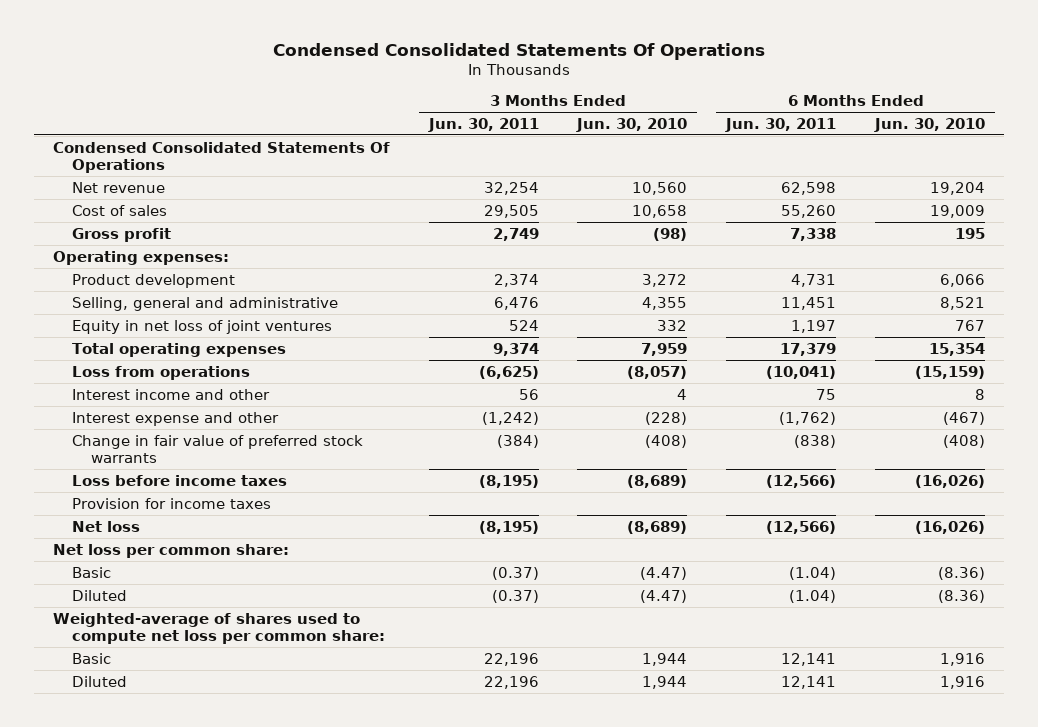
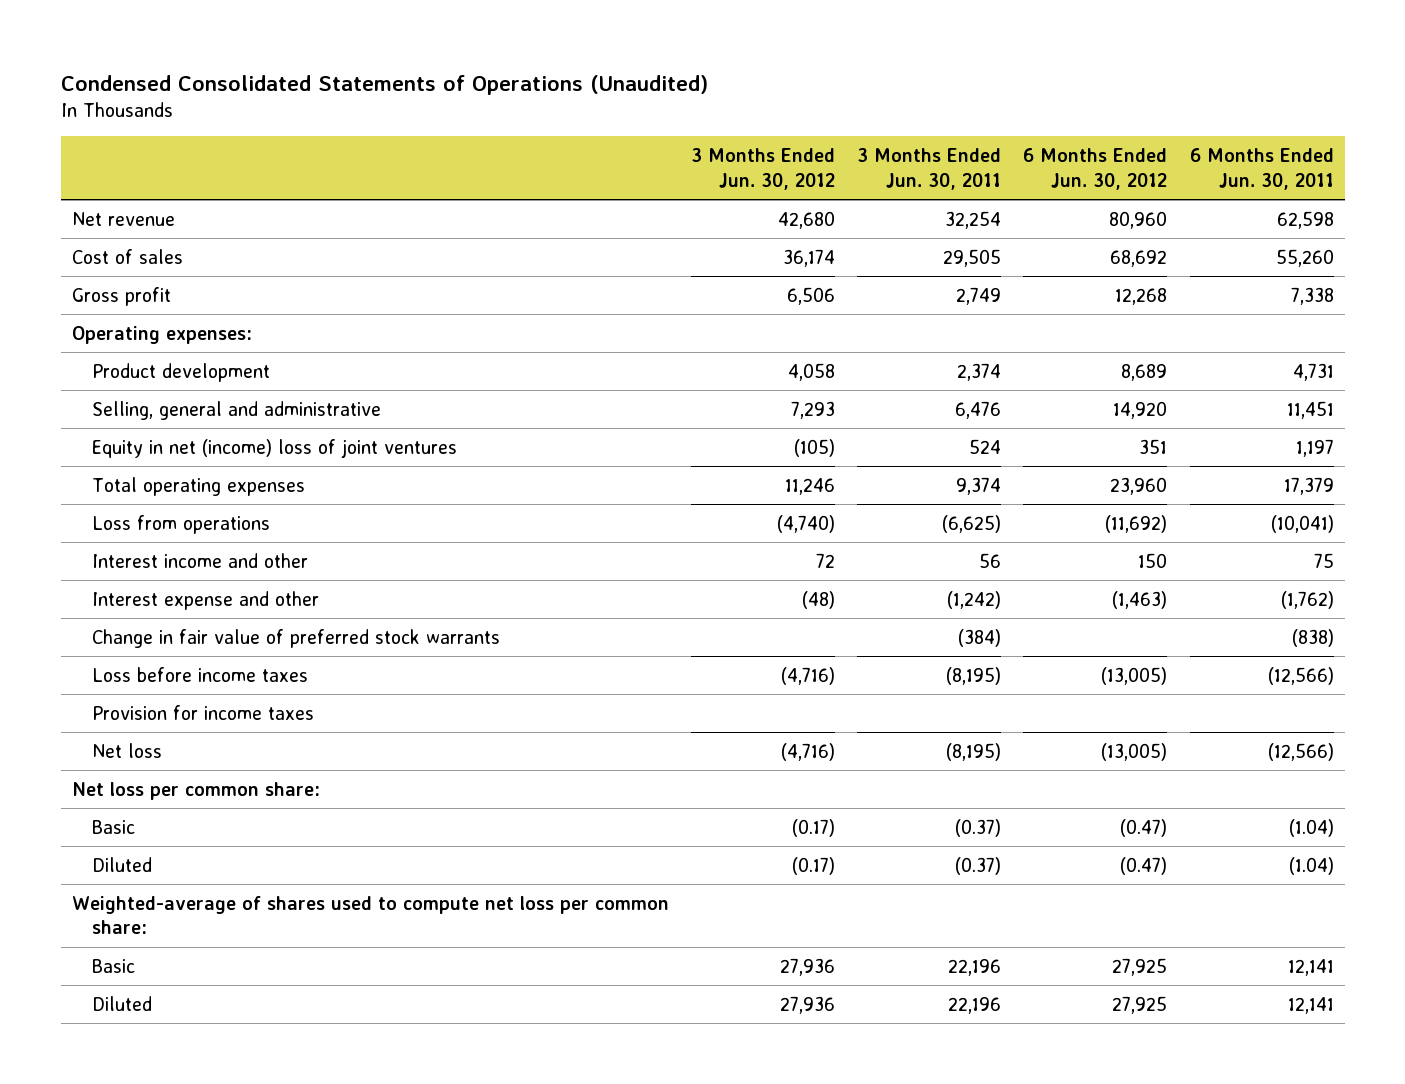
- Condensed Consolidated Statements Of Operations
+ Condensed Consolidated Statements of Operations (Unaudited)
- | 3 Months Ended Jun. 30, 2011 | 3 Months Ended Jun. 30, 2010 | 6 Months Ended Jun. 30, 2011 | 6 Months Ended Jun. 30, 2010
+ | 3 Months Ended Jun. 30, 2012 | 3 Months Ended Jun. 30, 2011 | 6 Months Ended Jun. 30, 2012 | 6 Months Ended Jun. 30, 2011
- Condensed Consolidated Statements Of Operations
- Equity in net loss of joint ventures | 524 | 332 | 1,197 | 767
+ Equity in net (income) loss of joint ventures | (105) | 524 | 351 | 1,197

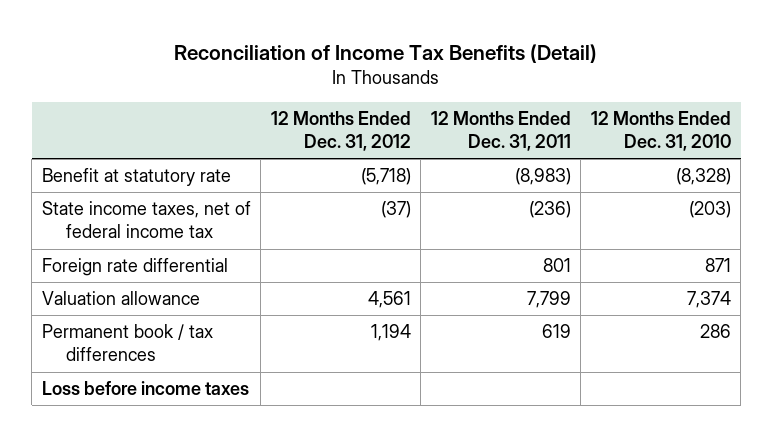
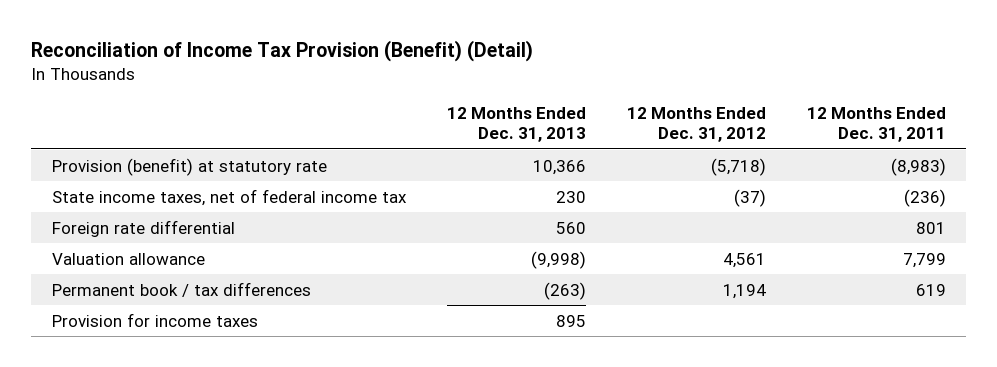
- Reconciliation of Income Tax Benefits (Detail)
+ Reconciliation of Income Tax Provision (Benefit) (Detail)
- | 12 Months Ended Dec. 31, 2012 | 12 Months Ended Dec. 31, 2011 | 12 Months Ended Dec. 31, 2010
+ | 12 Months Ended Dec. 31, 2013 | 12 Months Ended Dec. 31, 2012 | 12 Months Ended Dec. 31, 2011
- Benefit at statutory rate | (5,718) | (8,983) | (8,328)
+ Provision (benefit) at statutory rate | 10,366 | (5,718) | (8,983)
- Loss before income taxes
+ Provision for income taxes | 895 | |

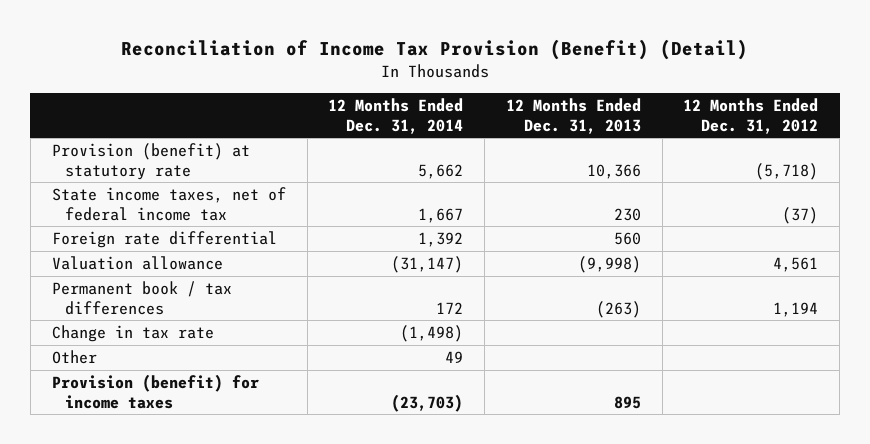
- | 12 Months Ended Dec. 31, 2013 | 12 Months Ended Dec. 31, 2012 | 12 Months Ended Dec. 31, 2011
+ | 12 Months Ended Dec. 31, 2014 | 12 Months Ended Dec. 31, 2013 | 12 Months Ended Dec. 31, 2012
- Provision for income taxes | 895 | |
+ Change in tax rate | (1,498) | |
+ Other | 49 | |
+ Provision (benefit) for income taxes | (23,703) | 895 |

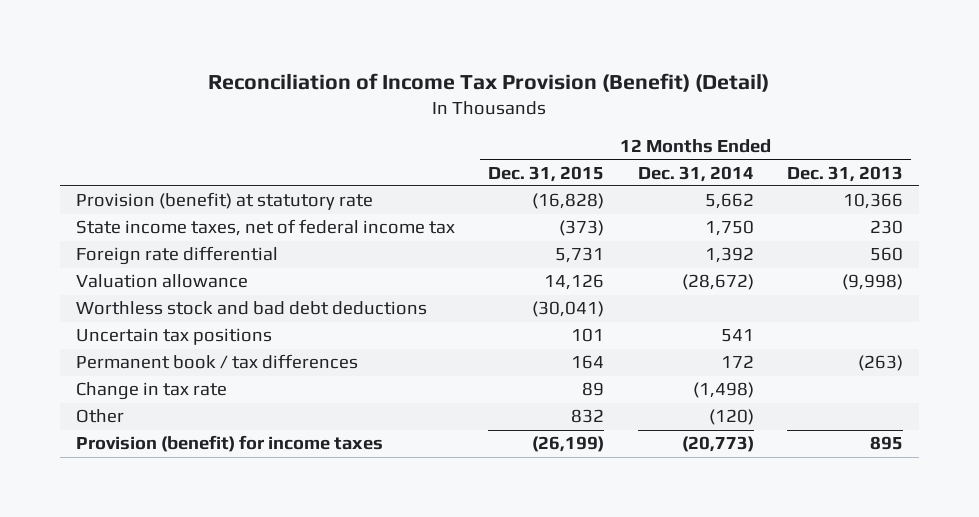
- | 12 Months Ended Dec. 31, 2014 | 12 Months Ended Dec. 31, 2013 | 12 Months Ended Dec. 31, 2012
+ | 12 Months Ended Dec. 31, 2015 | 12 Months Ended Dec. 31, 2014 | 12 Months Ended Dec. 31, 2013
- State income taxes, net of federal income tax | 1,667 | 230 | (37)
+ State income taxes, net of federal income tax | (373) | 1,750 | 230
- Valuation allowance | (31,147) | (9,998) | 4,561
+ Valuation allowance | 14,126 | (28,672) | (9,998)
+ Worthless stock and bad debt deductions | (30,041) | |
+ Uncertain tax positions | 101 | 541 |
- Other | 49 | |
- Provision (benefit) for income taxes | (23,703) | 895 |
+ Other | 832 | (120) |
+ Provision (benefit) for income taxes | (26,199) | (20,773) | 895

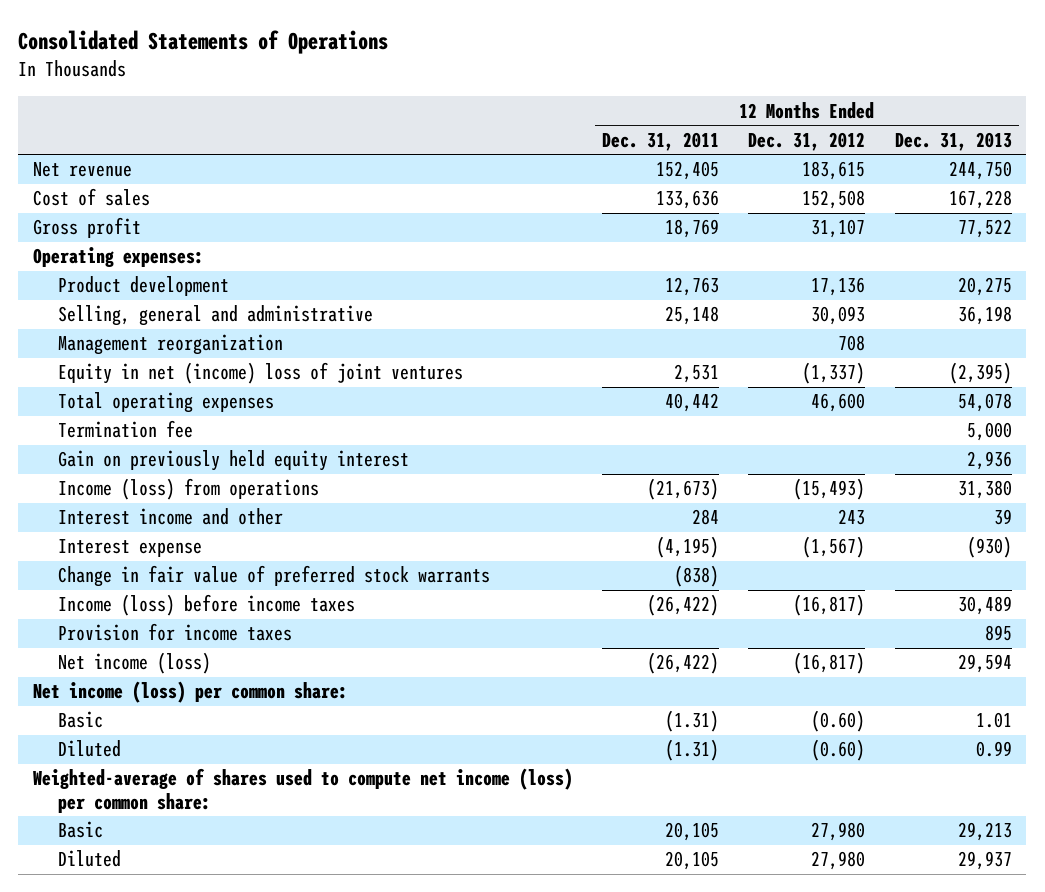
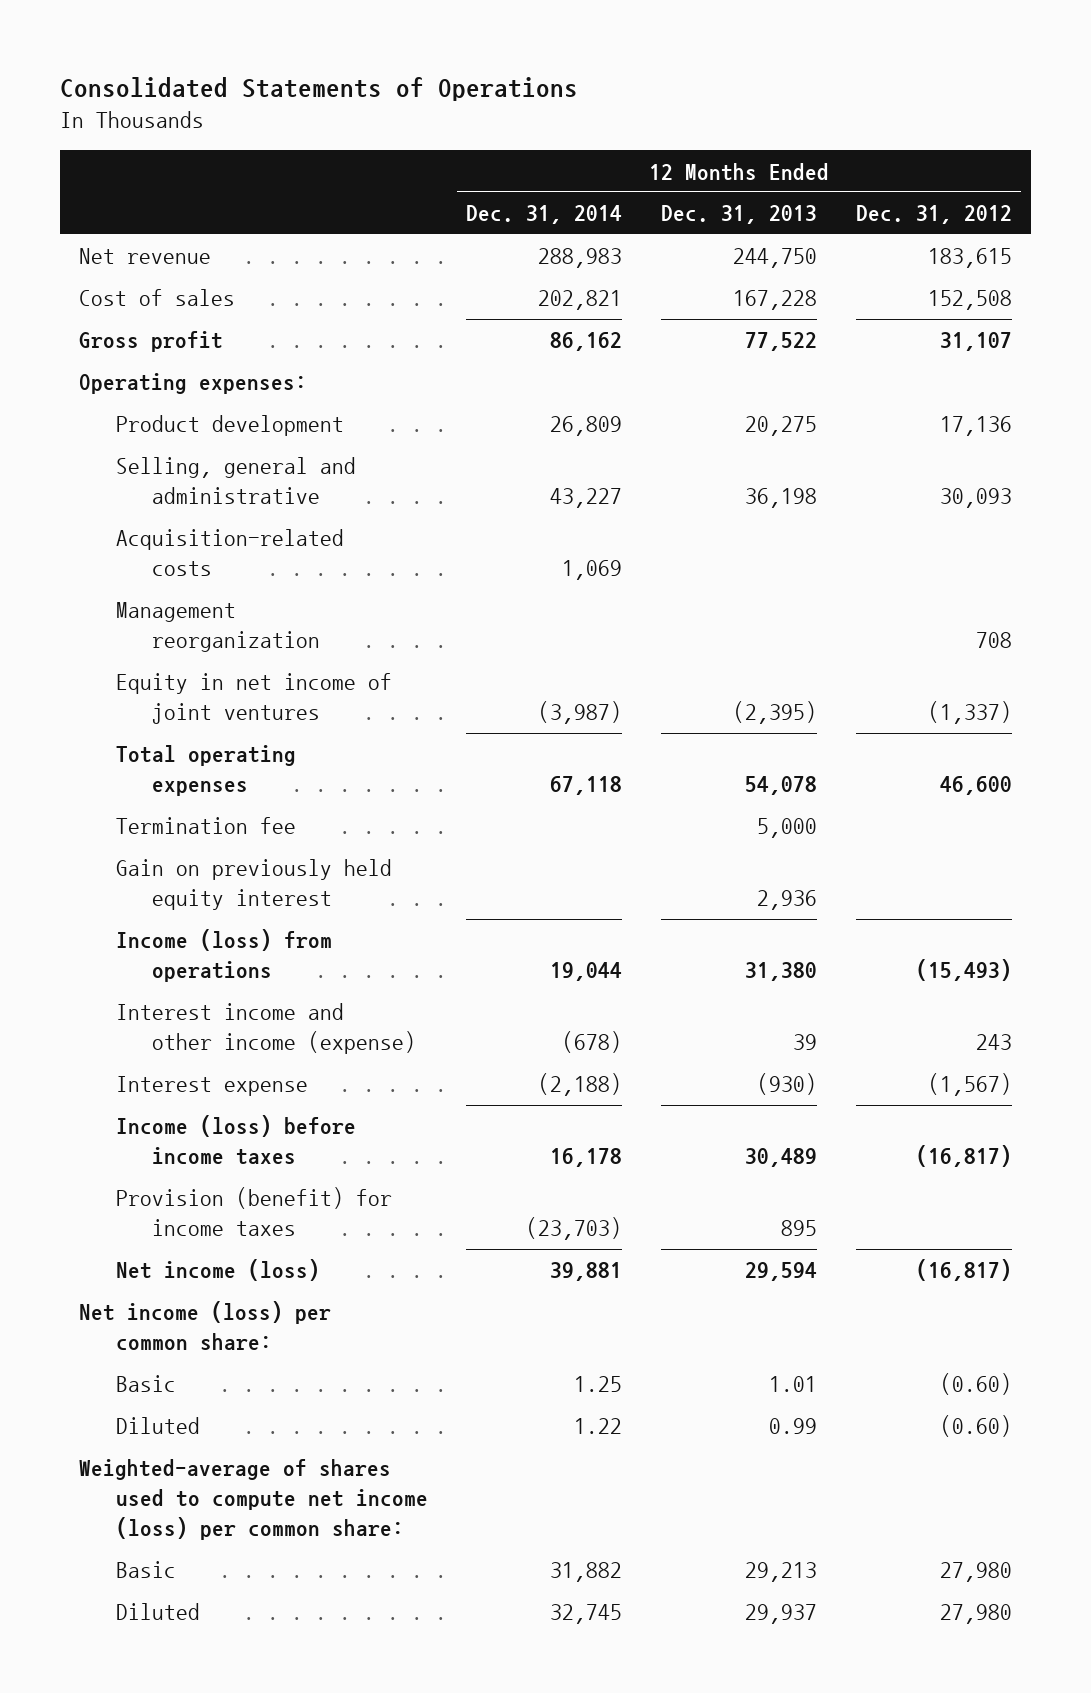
- | 12 Months Ended Dec. 31, 2011 | 12 Months Ended Dec. 31, 2012 | 12 Months Ended Dec. 31, 2013
+ | 12 Months Ended Dec. 31, 2014 | 12 Months Ended Dec. 31, 2013 | 12 Months Ended Dec. 31, 2012
+ Acquisition-related costs | 1,069 | |
- Equity in net (income) loss of joint ventures | 2,531 | (1,337) | (2,395)
+ Equity in net income of joint ventures | (3,987) | (2,395) | (1,337)
- Interest income and other | 284 | 243 | 39
+ Interest income and other income (expense) | (678) | 39 | 243
- Change in fair value of preferred stock warrants | (838) | |
- Provision for income taxes | | | 895
+ Provision (benefit) for income taxes | (23,703) | 895 |

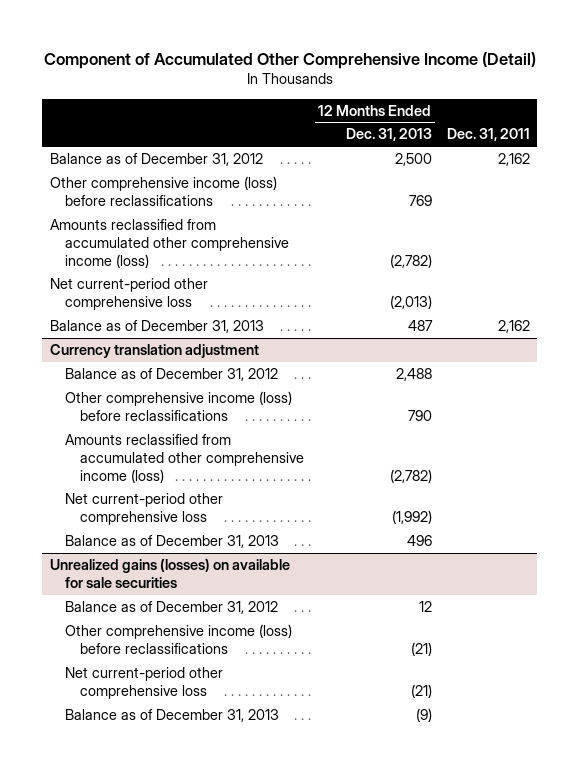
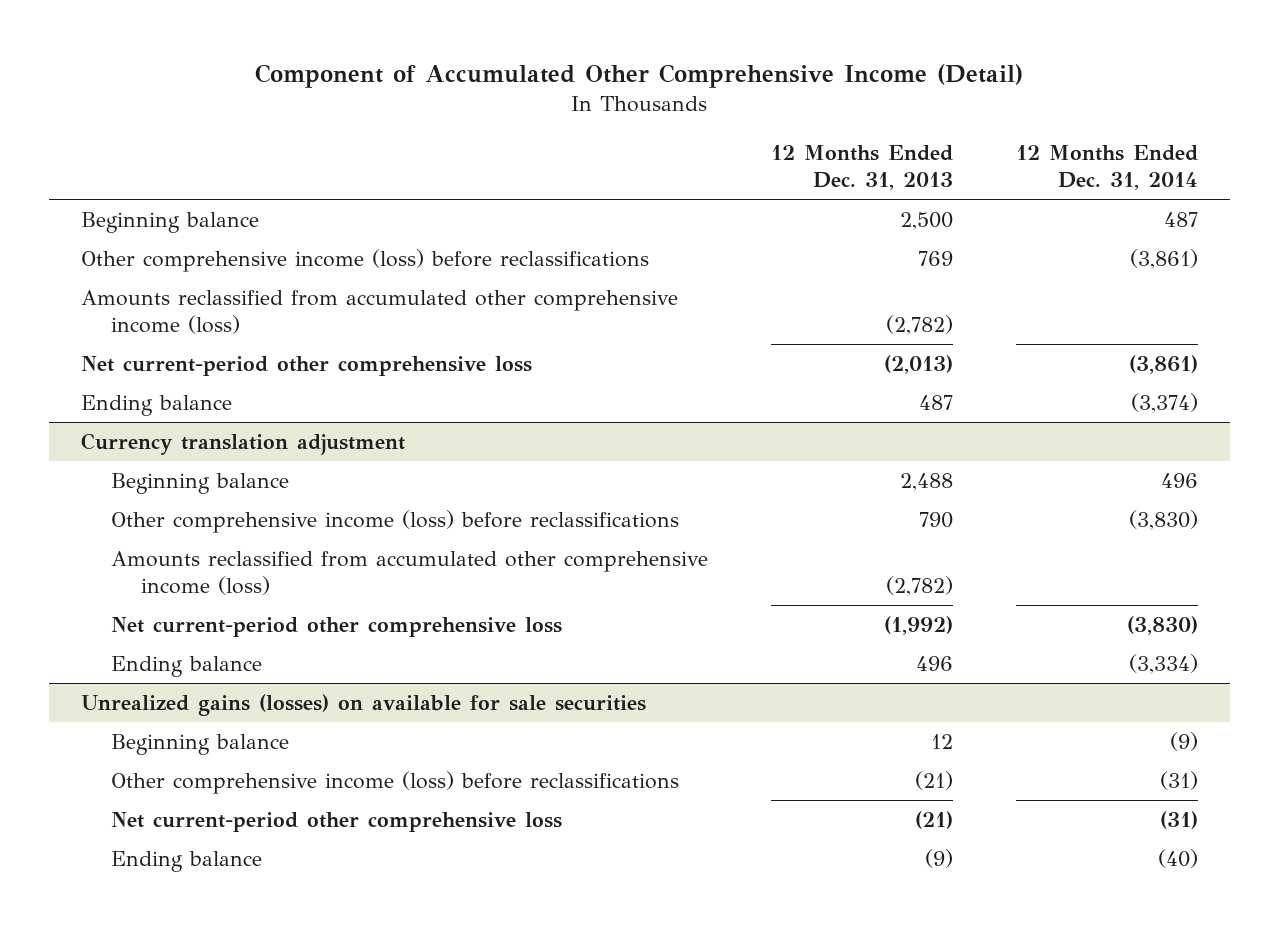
- | 12 Months Ended Dec. 31, 2013 | Dec. 31, 2011
+ | 12 Months Ended Dec. 31, 2013 | 12 Months Ended Dec. 31, 2014
- Balance as of December 31, 2012 | 2,500 | 2,162
+ Beginning balance | 2,500 | 487
- Balance as of December 31, 2013 | 487 | 2,162
+ Ending balance | 487 | (3,374)
@ Currency translation adjustment
- Balance as of December 31, 2012 | 2,488 |
+ Beginning balance | 2,488 | 496
- Balance as of December 31, 2013 | 496 |
+ Ending balance | 496 | (3,334)
@ Unrealized gains (losses) on available for sale securities
- Balance as of December 31, 2012 | 12 |
+ Beginning balance | 12 | (9)
- Balance as of December 31, 2013 | (9) |
+ Ending balance | (9) | (40)

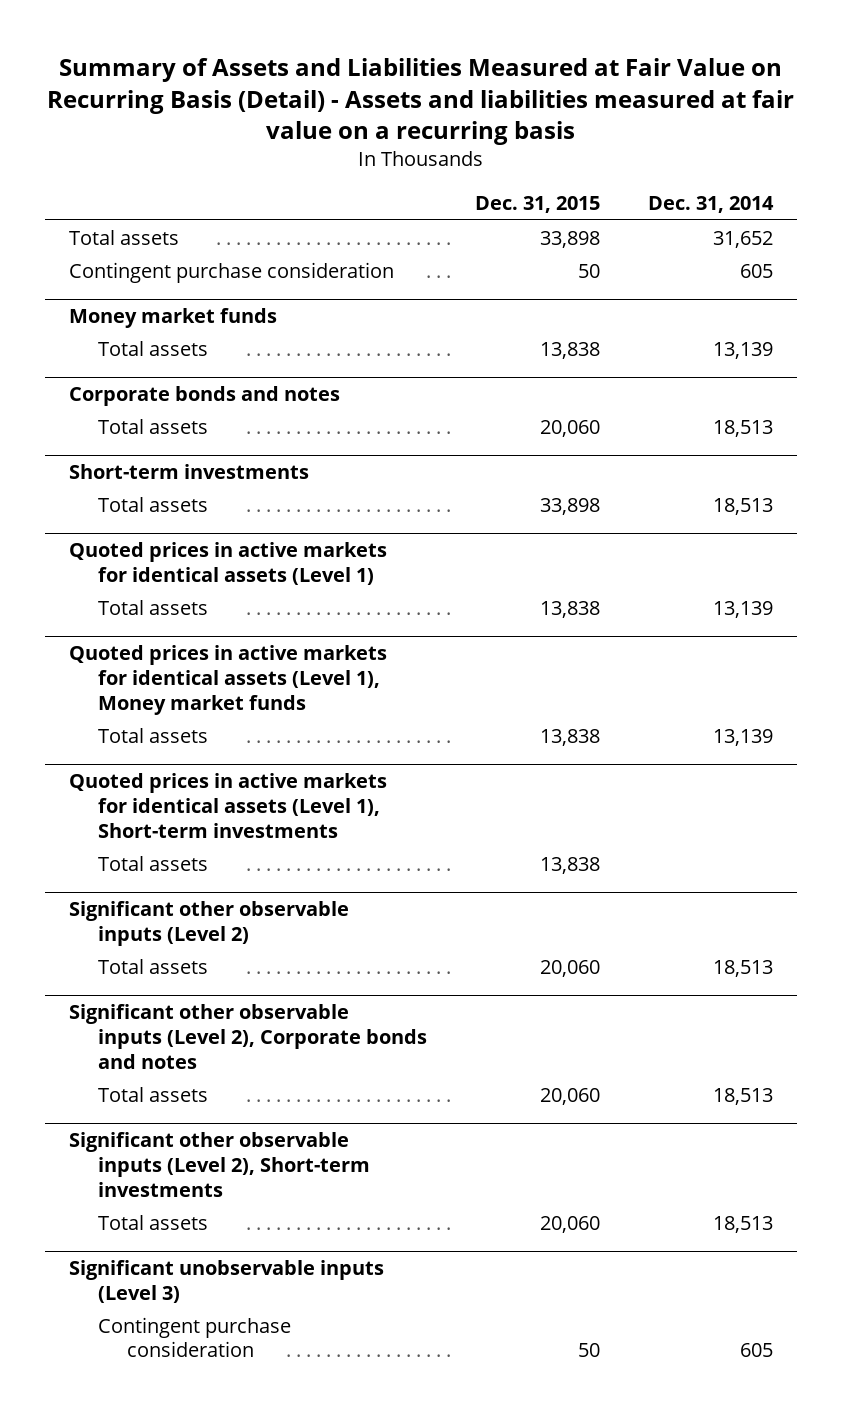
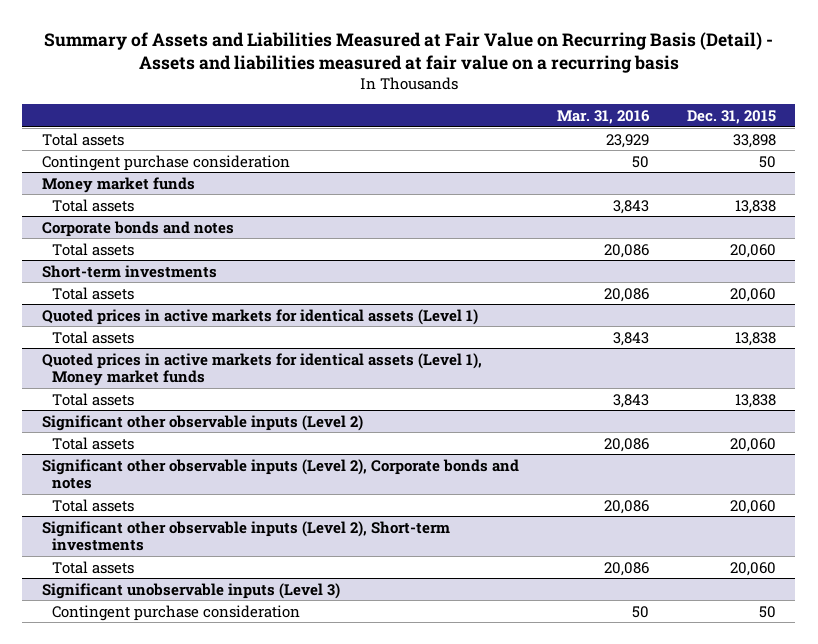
- | Dec. 31, 2015 | Dec. 31, 2014
+ | Mar. 31, 2016 | Dec. 31, 2015
@ Short-term investments
- Total assets | 33,898 | 18,513
+ Total assets | 20,086 | 20,060
- Quoted prices in active markets for identical assets (Level 1), Short-term investments
- Total assets | 13,838 |

